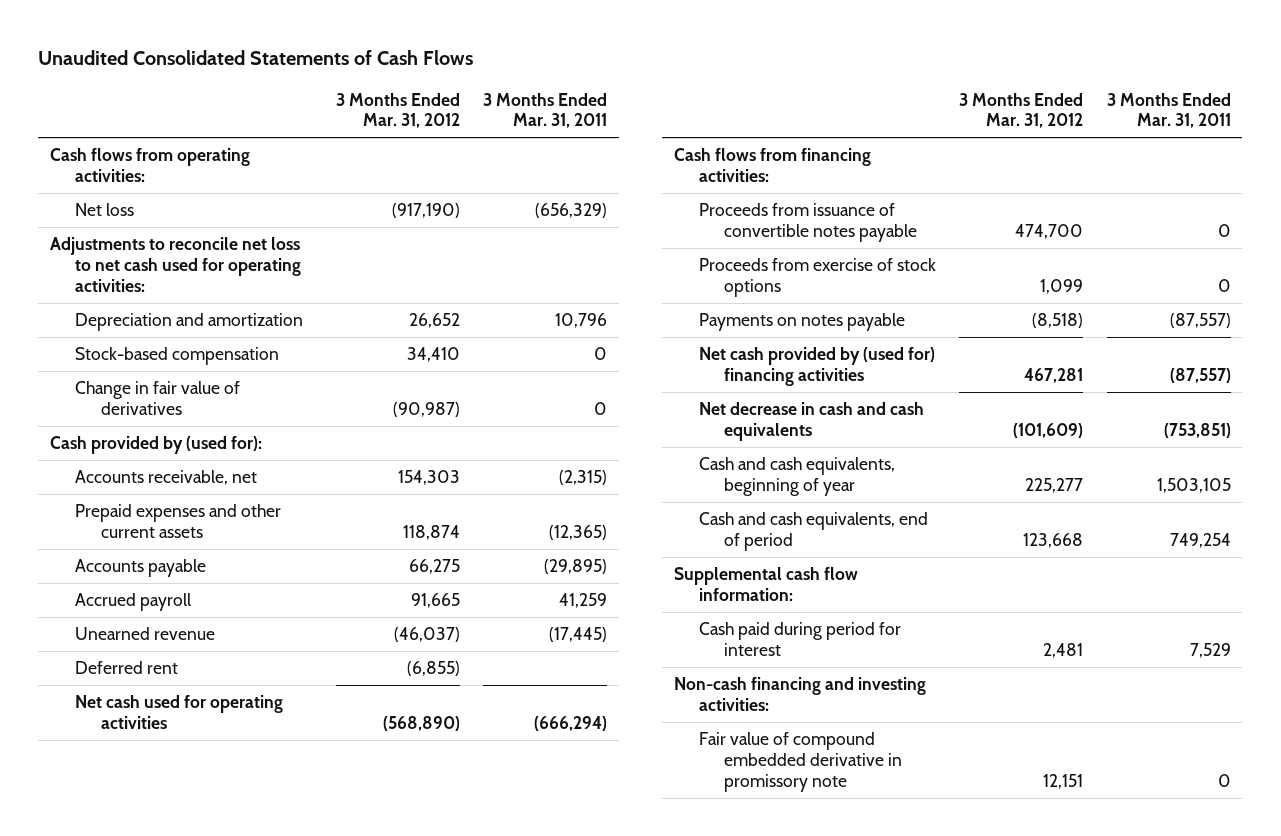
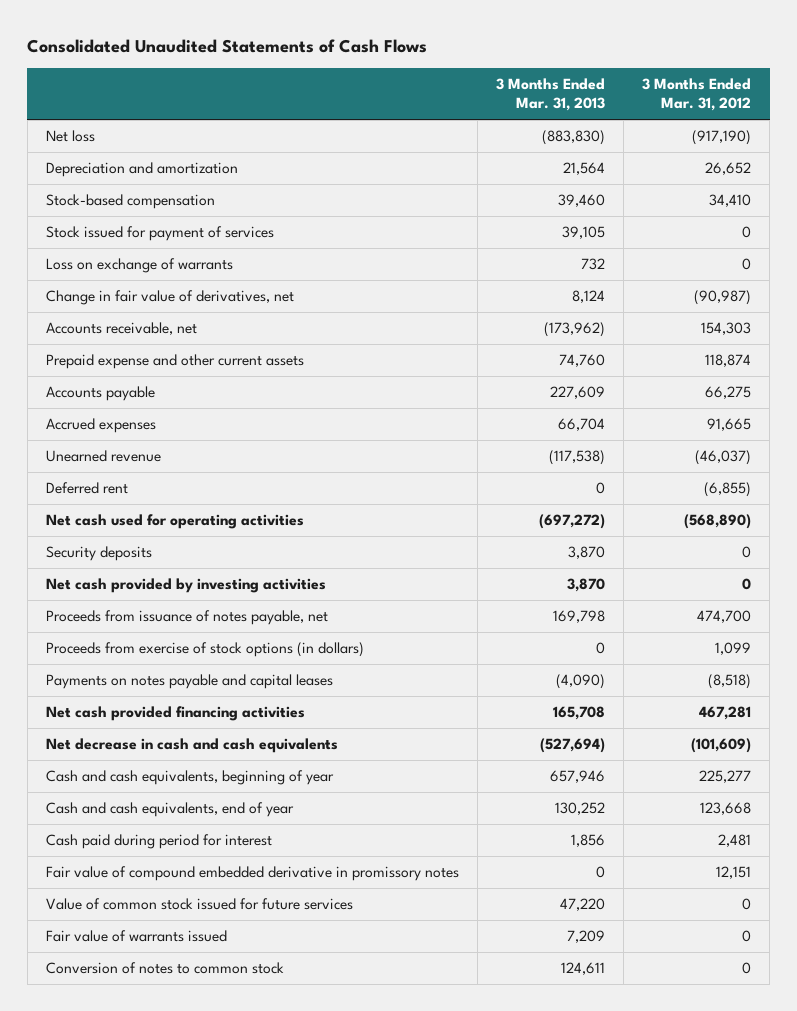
- Unaudited Consolidated Statements of Cash Flows
+ Consolidated Unaudited Statements of Cash Flows
- | 3 Months Ended Mar. 31, 2012 | 3 Months Ended Mar. 31, 2011
+ | 3 Months Ended Mar. 31, 2013 | 3 Months Ended Mar. 31, 2012
- Cash flows from operating activities:
- Adjustments to reconcile net loss to net cash used for operating activities:
- Change in fair value of derivatives | (90,987) | 0
- Cash provided by (used for):
+ Stock issued for payment of services | 39,105 | 0
+ Loss on exchange of warrants | 732 | 0
+ Change in fair value of derivatives, net | 8,124 | (90,987)
- Prepaid expenses and other current assets | 118,874 | (12,365)
+ Prepaid expense and other current assets | 74,760 | 118,874
- Accrued payroll | 91,665 | 41,259
+ Accrued expenses | 66,704 | 91,665
- Cash flows from financing activities:
- Proceeds from issuance of convertible notes payable | 474,700 | 0
- Proceeds from exercise of stock options | 1,099 | 0
- Payments on notes payable | (8,518) | (87,557)
- Net cash provided by (used for) financing activities | 467,281 | (87,557)
+ Security deposits | 3,870 | 0
+ Net cash provided by investing activities | 3,870 | 0
+ Proceeds from issuance of notes payable, net | 169,798 | 474,700
+ Proceeds from exercise of stock options (in dollars) | 0 | 1,099
+ Payments on notes payable and capital leases | (4,090) | (8,518)
+ Net cash provided financing activities | 165,708 | 467,281
- Cash and cash equivalents, end of period | 123,668 | 749,254
- Supplemental cash flow information:
+ Cash and cash equivalents, end of year | 130,252 | 123,668
- Non-cash financing and investing activities:
- Fair value of compound embedded derivative in promissory note | 12,151 | 0
+ Fair value of compound embedded derivative in promissory notes | 0 | 12,151
+ Value of common stock issued for future services | 47,220 | 0
+ Fair value of warrants issued | 7,209 | 0
+ Conversion of notes to common stock | 124,611 | 0

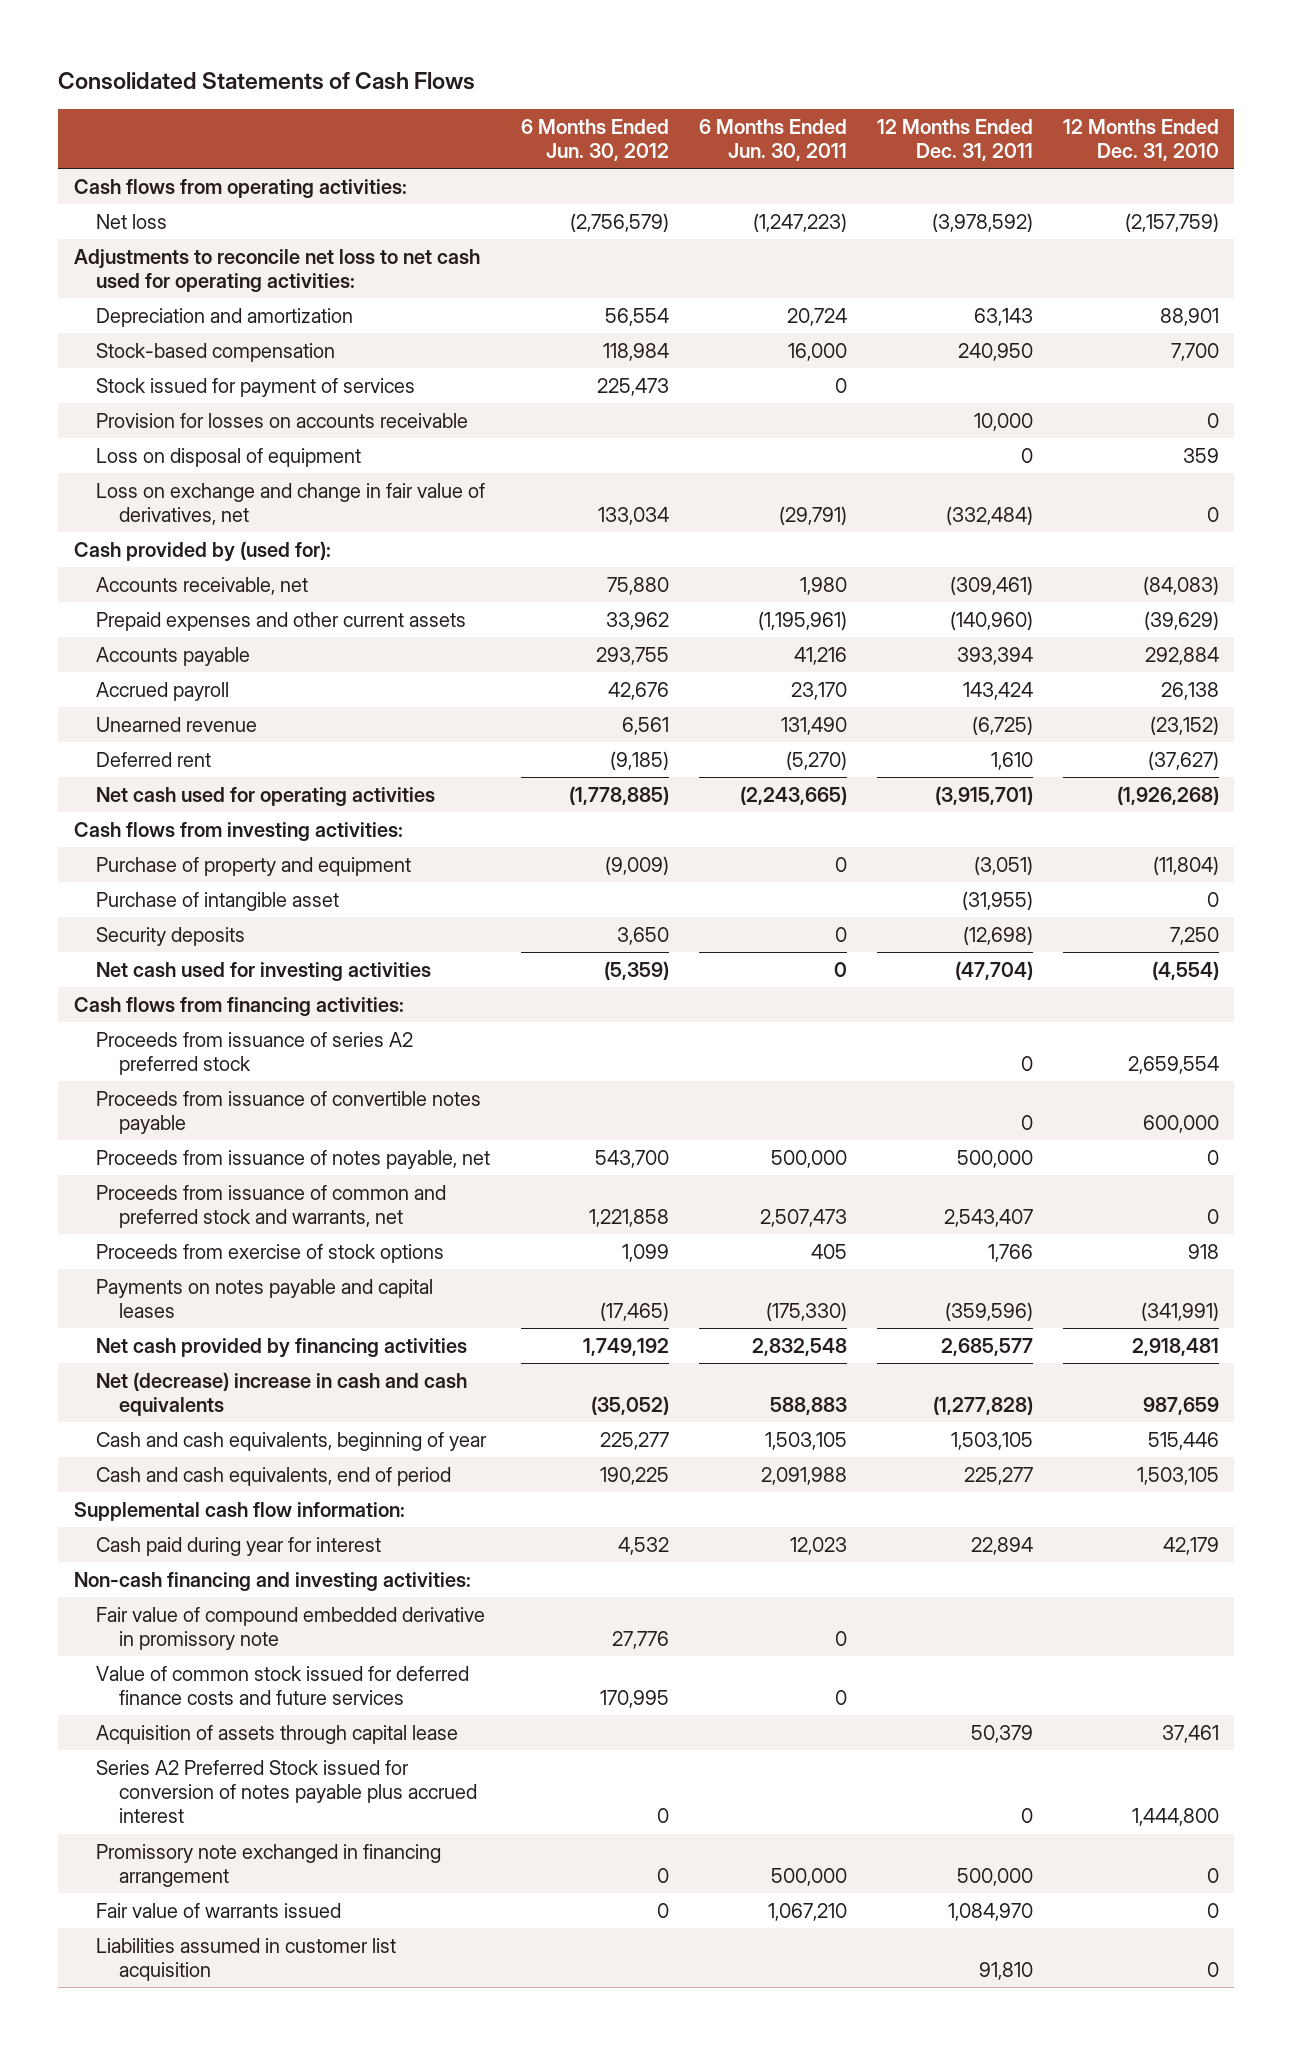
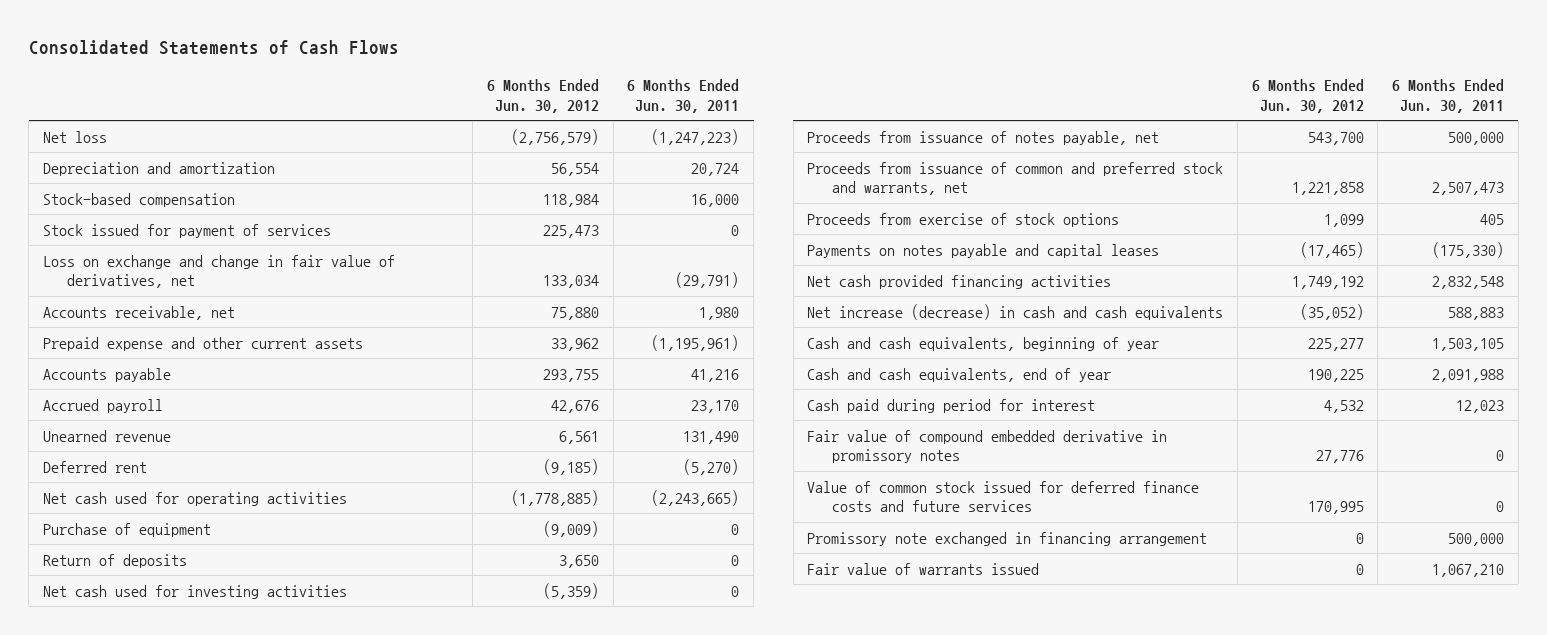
- | 6 Months Ended Jun. 30, 2012 | 6 Months Ended Jun. 30, 2011 | 12 Months Ended Dec. 31, 2011 | 12 Months Ended Dec. 31, 2010
+ | 6 Months Ended Jun. 30, 2012 | 6 Months Ended Jun. 30, 2011
- Cash flows from operating activities:
- Adjustments to reconcile net loss to net cash used for operating activities:
- Provision for losses on accounts receivable | | | 10,000 | 0
- Loss on disposal of equipment | | | 0 | 359
- Cash provided by (used for):
- Prepaid expenses and other current assets | 33,962 | (1,195,961) | (140,960) | (39,629)
+ Prepaid expense and other current assets | 33,962 | (1,195,961)
- Cash flows from investing activities:
- Purchase of property and equipment | (9,009) | 0 | (3,051) | (11,804)
- Purchase of intangible asset | | | (31,955) | 0
- Security deposits | 3,650 | 0 | (12,698) | 7,250
+ Purchase of equipment | (9,009) | 0
+ Return of deposits | 3,650 | 0
- Cash flows from financing activities:
- Proceeds from issuance of series A2 preferred stock | | | 0 | 2,659,554
- Proceeds from issuance of convertible notes payable | | | 0 | 600,000
- Net cash provided by financing activities | 1,749,192 | 2,832,548 | 2,685,577 | 2,918,481
- Net (decrease) increase in cash and cash equivalents | (35,052) | 588,883 | (1,277,828) | 987,659
+ Net cash provided financing activities | 1,749,192 | 2,832,548
+ Net increase (decrease) in cash and cash equivalents | (35,052) | 588,883
- Cash and cash equivalents, end of period | 190,225 | 2,091,988 | 225,277 | 1,503,105
- Supplemental cash flow information:
- Cash paid during year for interest | 4,532 | 12,023 | 22,894 | 42,179
- Non-cash financing and investing activities:
- Fair value of compound embedded derivative in promissory note | 27,776 | 0 | |
+ Cash and cash equivalents, end of year | 190,225 | 2,091,988
+ Cash paid during period for interest | 4,532 | 12,023
+ Fair value of compound embedded derivative in promissory notes | 27,776 | 0
- Acquisition of assets through capital lease | | | 50,379 | 37,461
- Series A2 Preferred Stock issued for conversion of notes payable plus accrued interest | 0 | | 0 | 1,444,800
- Liabilities assumed in customer list acquisition | | | 91,810 | 0

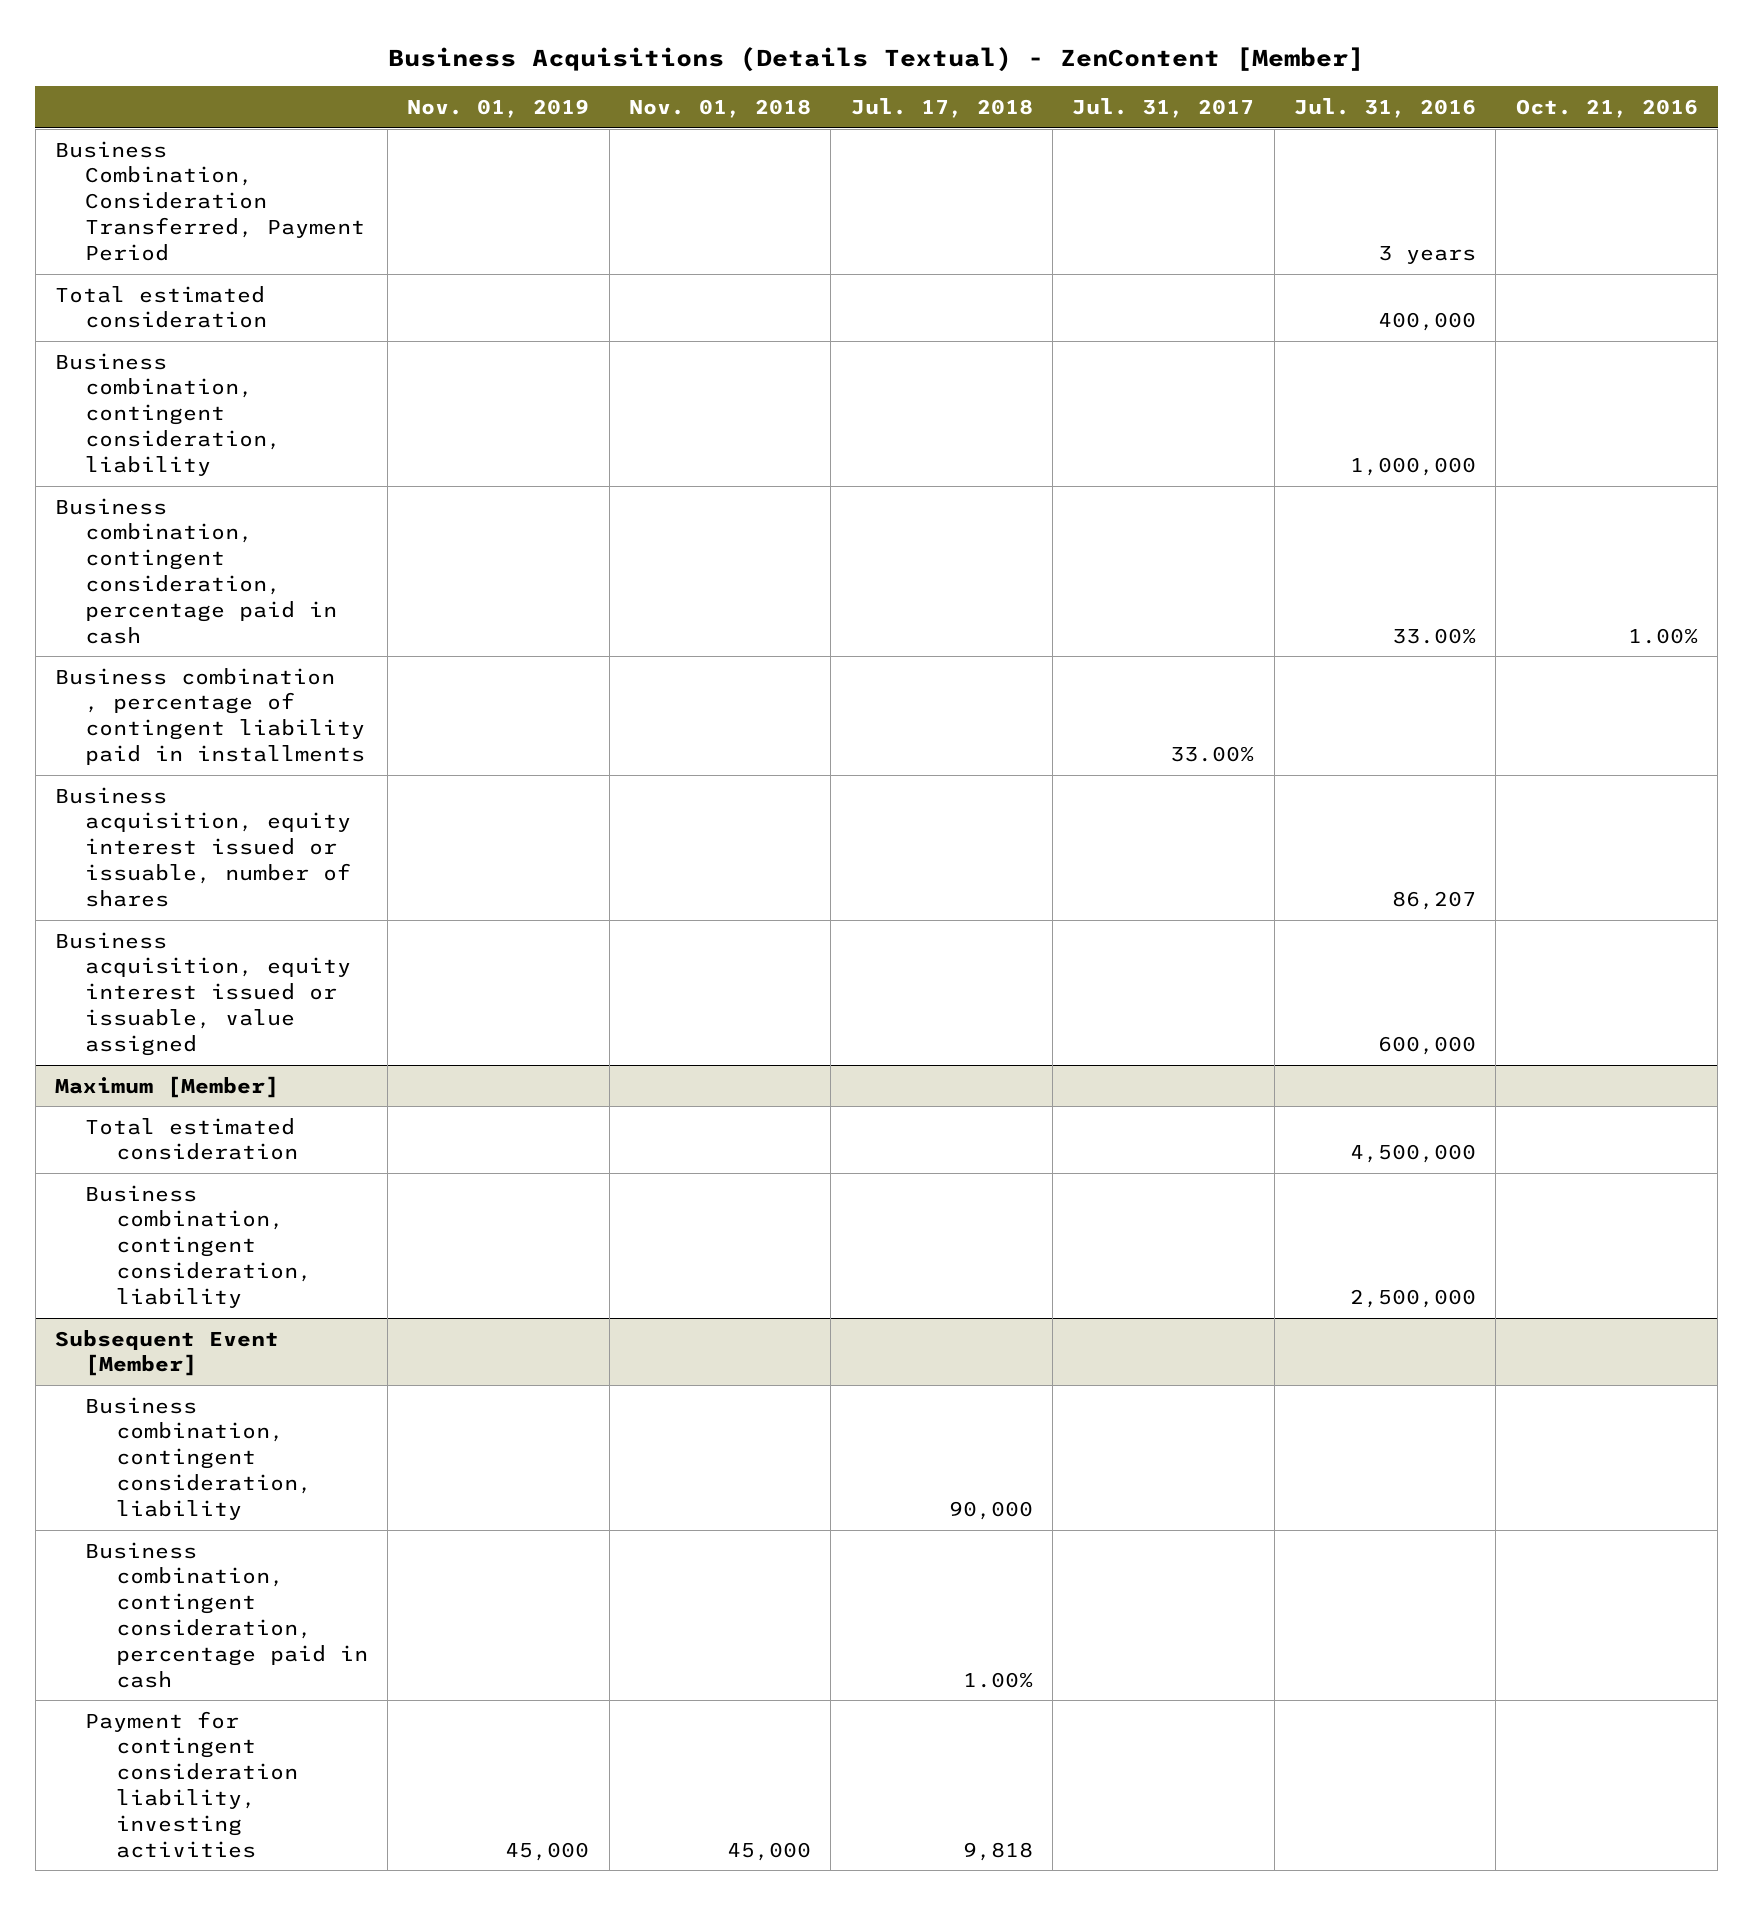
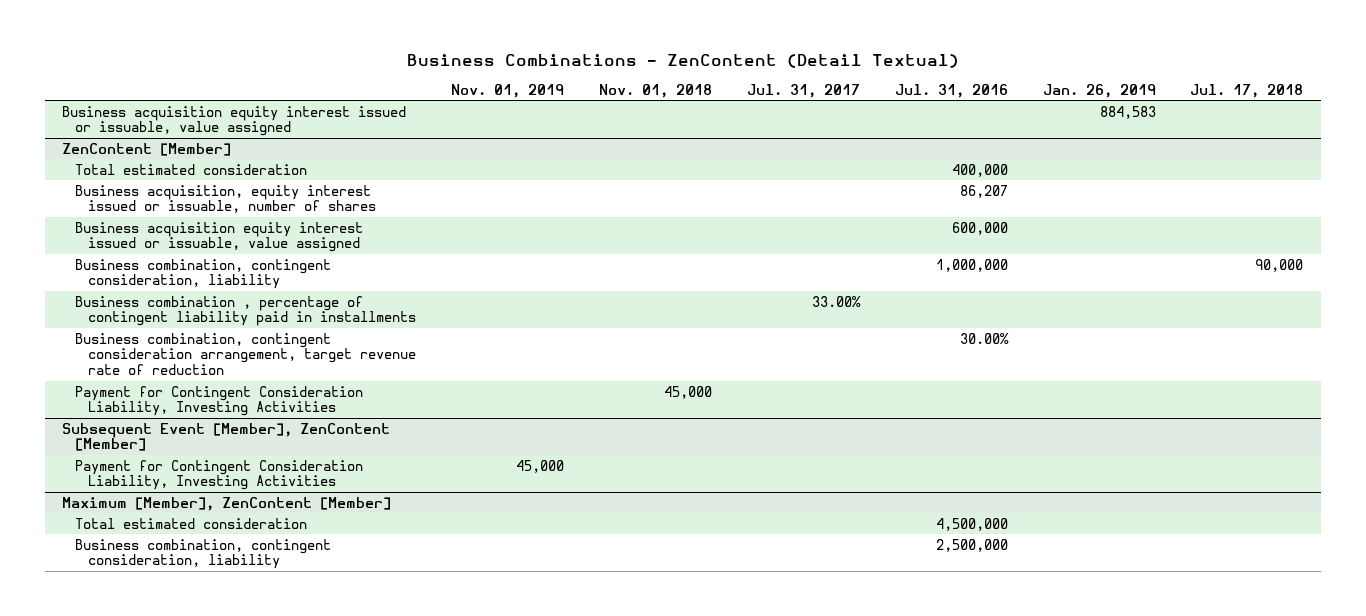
- Business Acquisitions (Details Textual) - ZenContent [Member]
+ Business Combinations - ZenContent (Detail Textual)
- | Nov. 01, 2019 | Nov. 01, 2018 | Jul. 17, 2018 | Jul. 31, 2017 | Jul. 31, 2016 | Oct. 21, 2016
+ | Nov. 01, 2019 | Nov. 01, 2018 | Jul. 31, 2017 | Jul. 31, 2016 | Jan. 26, 2019 | Jul. 17, 2018
- Business Combination, Consideration Transferred, Payment Period | | | | | 3 years |
+ Business acquisition equity interest issued or issuable, value assigned | | | | | 884,583 |
+ ZenContent [Member]
- Business combination, contingent consideration, liability | | | | | 1,000,000 |
- Business combination, contingent consideration, percentage paid in cash | | | | | 33.00% | 1.00%
- Business combination , percentage of contingent liability paid in installments | | | | 33.00% | |
- Business acquisition, equity interest issued or issuable, value assigned | | | | | 600,000 |
- Maximum [Member]
+ Business acquisition equity interest issued or issuable, value assigned | | | | 600,000 | |
+ Business combination, contingent consideration, liability | | | | 1,000,000 | | 90,000
+ Business combination , percentage of contingent liability paid in installments | | | 33.00% | | |
+ Business combination, contingent consideration arrangement, target revenue rate of reduction | | | | 30.00% | |
+ Payment for Contingent Consideration Liability, Investing Activities | | 45,000 | | | |
+ Subsequent Event [Member], ZenContent [Member]
+ Payment for Contingent Consideration Liability, Investing Activities | 45,000 | | | | |
+ Maximum [Member], ZenContent [Member]
- Subsequent Event [Member]
- Business combination, contingent consideration, liability | | | 90,000 | | |
- Business combination, contingent consideration, percentage paid in cash | | | 1.00% | | |
- Payment for contingent consideration liability, investing activities | 45,000 | 45,000 | 9,818 | | |

